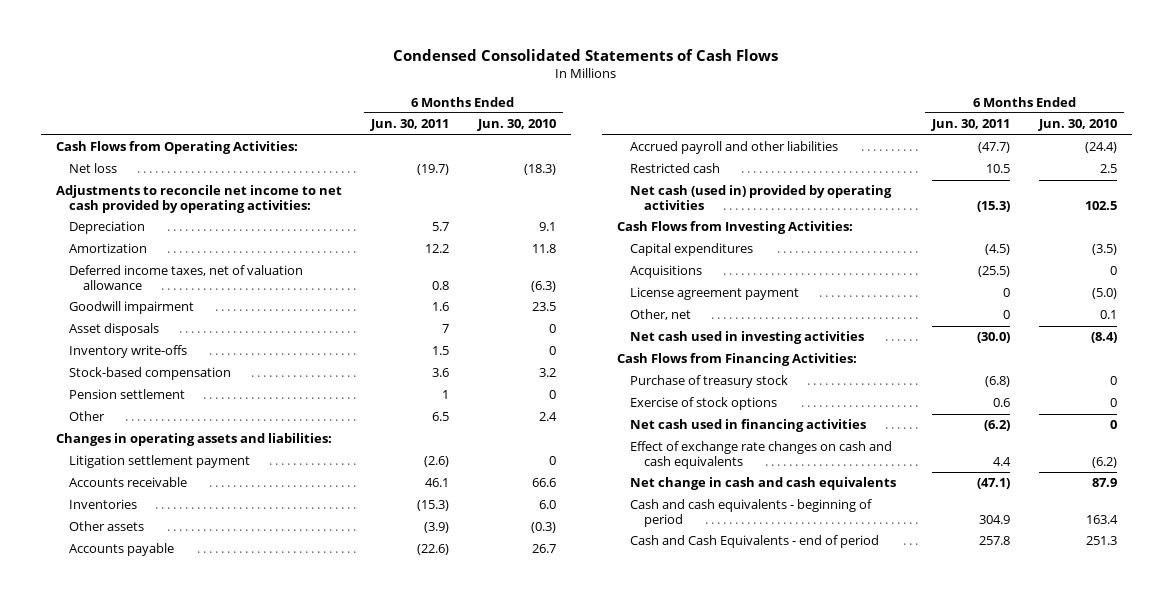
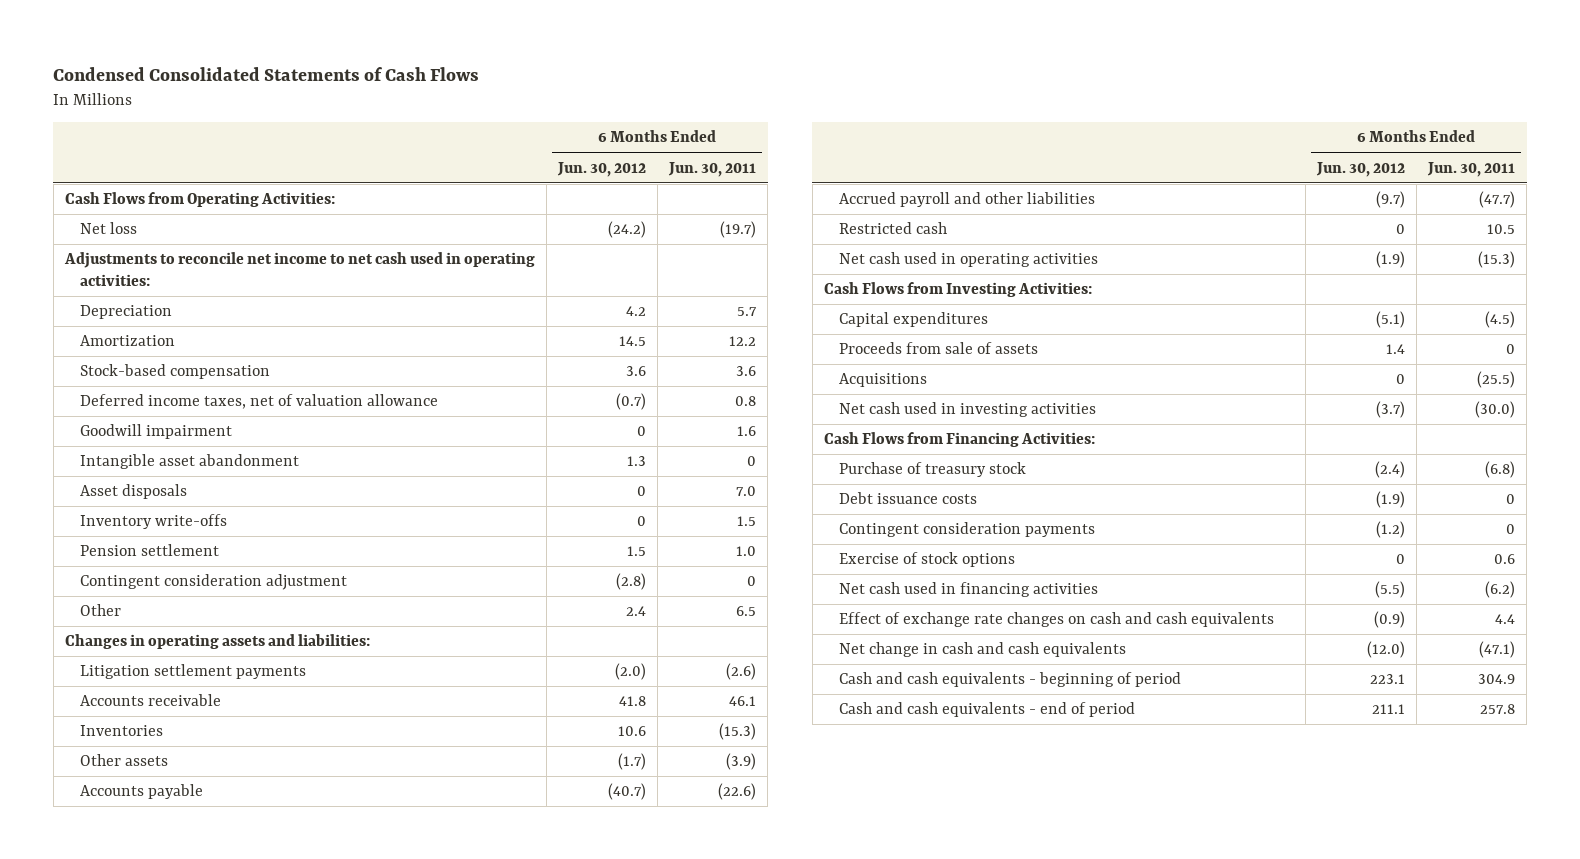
- | 6 Months Ended Jun. 30, 2011 | 6 Months Ended Jun. 30, 2010
+ | 6 Months Ended Jun. 30, 2012 | 6 Months Ended Jun. 30, 2011
- Adjustments to reconcile net income to net cash provided by operating activities:
+ Adjustments to reconcile net income to net cash used in operating activities:
moved up: Stock-based compensation | 3.6 | 3.6
- Asset disposals | 7 | 0
+ Intangible asset abandonment | 1.3 | 0
+ Asset disposals | 0 | 7.0
- Pension settlement | 1 | 0
+ Pension settlement | 1.5 | 1.0
+ Contingent consideration adjustment | (2.8) | 0
- Litigation settlement payment | (2.6) | 0
+ Litigation settlement payments | (2.0) | (2.6)
- Net cash (used in) provided by operating activities | (15.3) | 102.5
+ Net cash used in operating activities | (1.9) | (15.3)
+ Proceeds from sale of assets | 1.4 | 0
- License agreement payment | 0 | (5.0)
- Other, net | 0 | 0.1
+ Debt issuance costs | (1.9) | 0
+ Contingent consideration payments | (1.2) | 0
- Cash and Cash Equivalents - end of period | 257.8 | 251.3
+ Cash and cash equivalents - end of period | 211.1 | 257.8

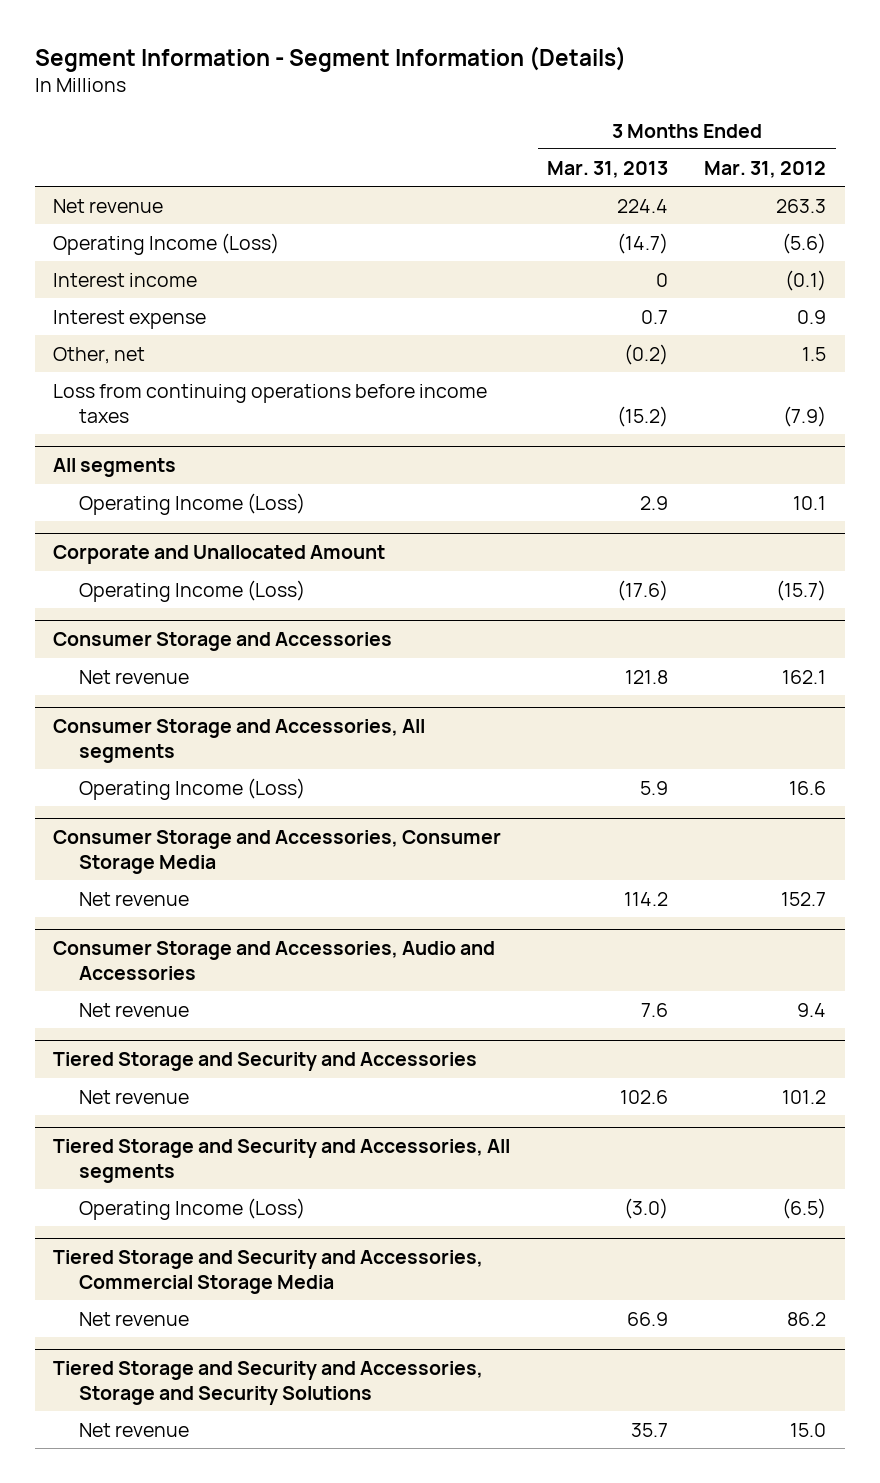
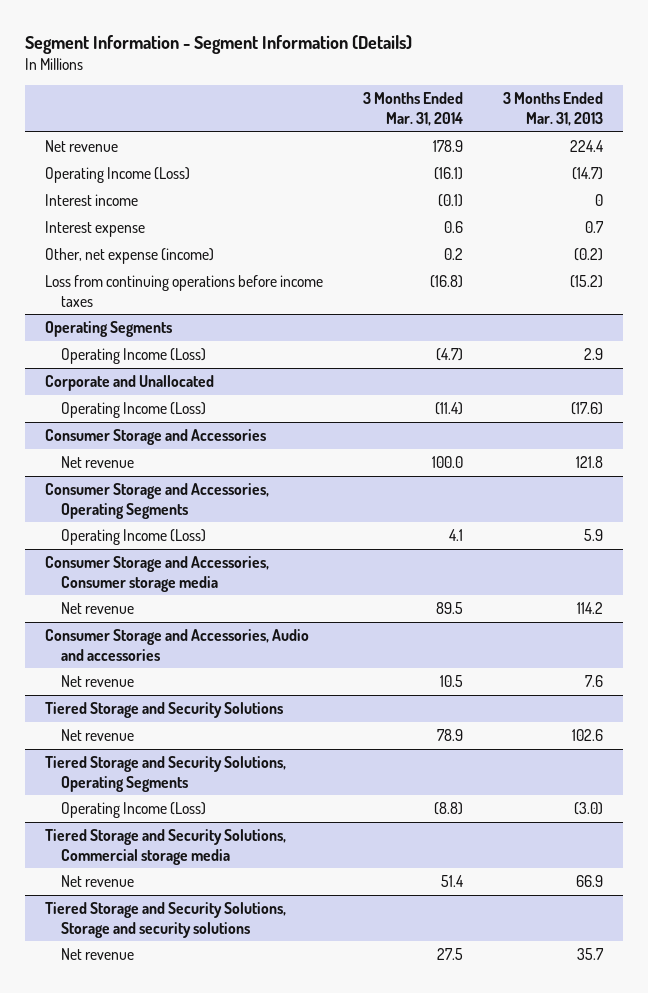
- | 3 Months Ended Mar. 31, 2013 | 3 Months Ended Mar. 31, 2012
+ | 3 Months Ended Mar. 31, 2014 | 3 Months Ended Mar. 31, 2013
- Other, net | (0.2) | 1.5
+ Other, net expense (income) | 0.2 | (0.2)
- All segments
+ Operating Segments
- Corporate and Unallocated Amount
+ Corporate and Unallocated
- Consumer Storage and Accessories, All segments
+ Consumer Storage and Accessories, Operating Segments
- Consumer Storage and Accessories, Consumer Storage Media
+ Consumer Storage and Accessories, Consumer storage media
- Consumer Storage and Accessories, Audio and Accessories
+ Consumer Storage and Accessories, Audio and accessories
- Tiered Storage and Security and Accessories
+ Tiered Storage and Security Solutions
- Tiered Storage and Security and Accessories, All segments
+ Tiered Storage and Security Solutions, Operating Segments
- Tiered Storage and Security and Accessories, Commercial Storage Media
+ Tiered Storage and Security Solutions, Commercial storage media
- Tiered Storage and Security and Accessories, Storage and Security Solutions
+ Tiered Storage and Security Solutions, Storage and security solutions

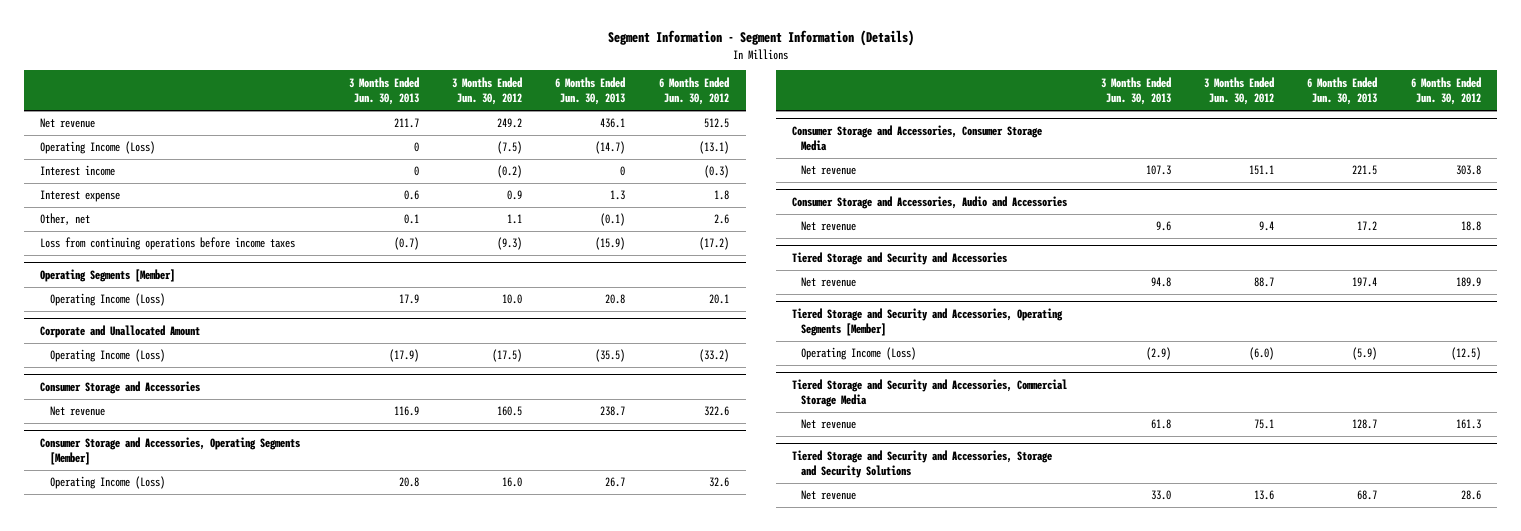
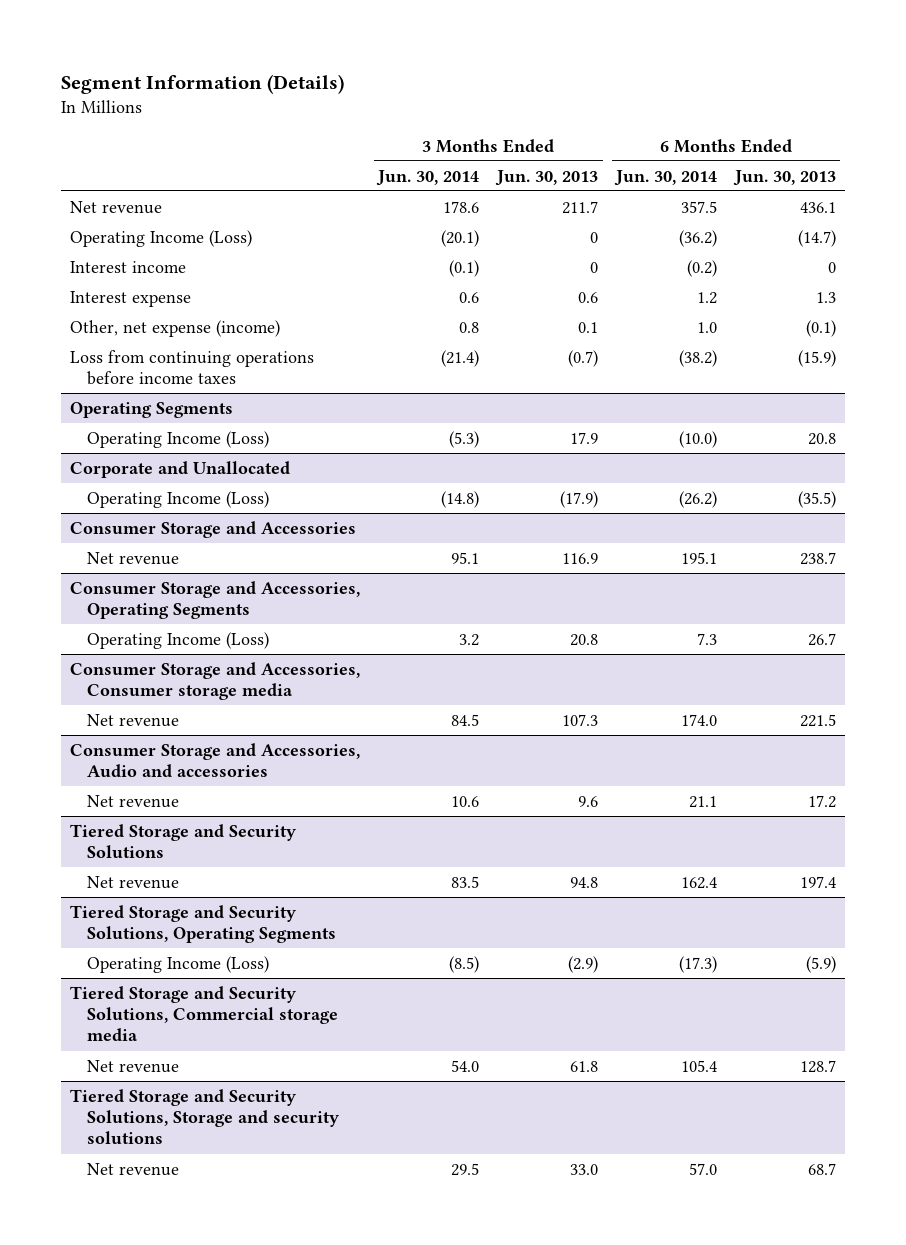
- Segment Information - Segment Information (Details)
+ Segment Information (Details)
- | 3 Months Ended Jun. 30, 2013 | 3 Months Ended Jun. 30, 2012 | 6 Months Ended Jun. 30, 2013 | 6 Months Ended Jun. 30, 2012
+ | 3 Months Ended Jun. 30, 2014 | 3 Months Ended Jun. 30, 2013 | 6 Months Ended Jun. 30, 2014 | 6 Months Ended Jun. 30, 2013
- Other, net | 0.1 | 1.1 | (0.1) | 2.6
+ Other, net expense (income) | 0.8 | 0.1 | 1.0 | (0.1)
- Operating Segments [Member]
+ Operating Segments
- Corporate and Unallocated Amount
+ Corporate and Unallocated
- Consumer Storage and Accessories, Operating Segments [Member]
+ Consumer Storage and Accessories, Operating Segments
- Consumer Storage and Accessories, Consumer Storage Media
+ Consumer Storage and Accessories, Consumer storage media
- Consumer Storage and Accessories, Audio and Accessories
+ Consumer Storage and Accessories, Audio and accessories
- Tiered Storage and Security and Accessories
+ Tiered Storage and Security Solutions
- Tiered Storage and Security and Accessories, Operating Segments [Member]
+ Tiered Storage and Security Solutions, Operating Segments
- Tiered Storage and Security and Accessories, Commercial Storage Media
+ Tiered Storage and Security Solutions, Commercial storage media
- Tiered Storage and Security and Accessories, Storage and Security Solutions
+ Tiered Storage and Security Solutions, Storage and security solutions

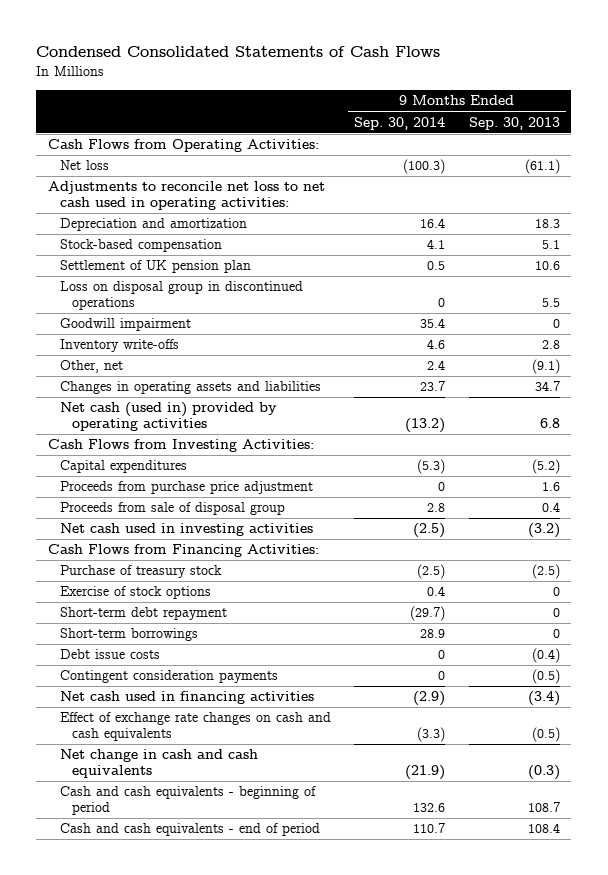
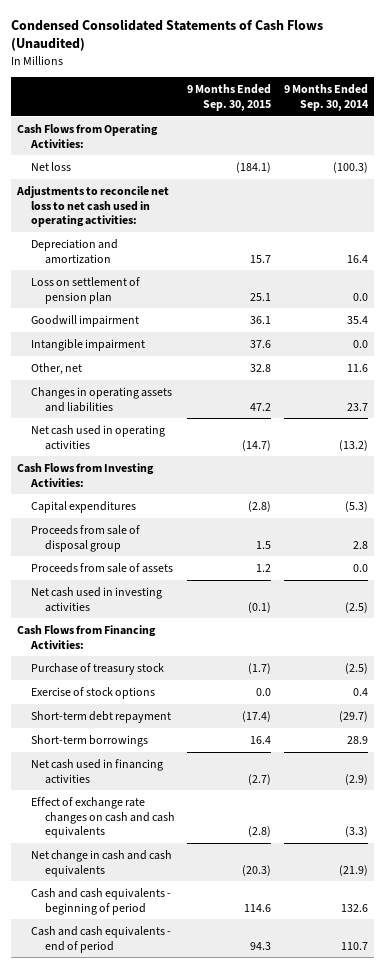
- Condensed Consolidated Statements of Cash Flows
+ Condensed Consolidated Statements of Cash Flows (Unaudited)
- | 9 Months Ended Sep. 30, 2014 | 9 Months Ended Sep. 30, 2013
+ | 9 Months Ended Sep. 30, 2015 | 9 Months Ended Sep. 30, 2014
- Stock-based compensation | 4.1 | 5.1
- Settlement of UK pension plan | 0.5 | 10.6
- Loss on disposal group in discontinued operations | 0 | 5.5
+ Loss on settlement of pension plan | 25.1 | 0.0
- Inventory write-offs | 4.6 | 2.8
- Other, net | 2.4 | (9.1)
+ Intangible impairment | 37.6 | 0.0
+ Other, net | 32.8 | 11.6
- Net cash (used in) provided by operating activities | (13.2) | 6.8
+ Net cash used in operating activities | (14.7) | (13.2)
- Proceeds from purchase price adjustment | 0 | 1.6
+ Proceeds from sale of assets | 1.2 | 0.0
- Debt issue costs | 0 | (0.4)
- Contingent consideration payments | 0 | (0.5)

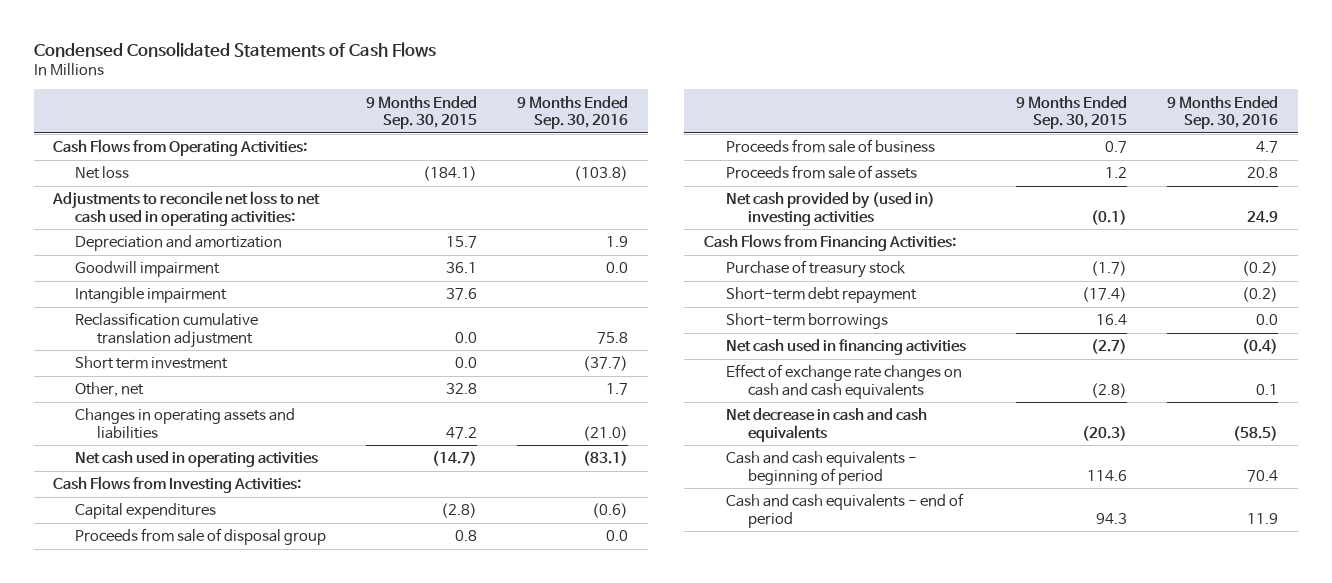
- Condensed Consolidated Statements of Cash Flows (Unaudited)
+ Condensed Consolidated Statements of Cash Flows
- | 9 Months Ended Sep. 30, 2015 | 9 Months Ended Sep. 30, 2014
+ | 9 Months Ended Sep. 30, 2015 | 9 Months Ended Sep. 30, 2016
- Loss on settlement of pension plan | 25.1 | 0.0
+ Reclassification cumulative translation adjustment | 0.0 | 75.8
+ Short term investment | 0.0 | (37.7)
- Proceeds from sale of disposal group | 1.5 | 2.8
+ Proceeds from sale of disposal group | 0.8 | 0.0
+ Proceeds from sale of business | 0.7 | 4.7
- Net cash used in investing activities | (0.1) | (2.5)
+ Net cash provided by (used in) investing activities | (0.1) | 24.9
- Exercise of stock options | 0.0 | 0.4
- Net change in cash and cash equivalents | (20.3) | (21.9)
+ Net decrease in cash and cash equivalents | (20.3) | (58.5)

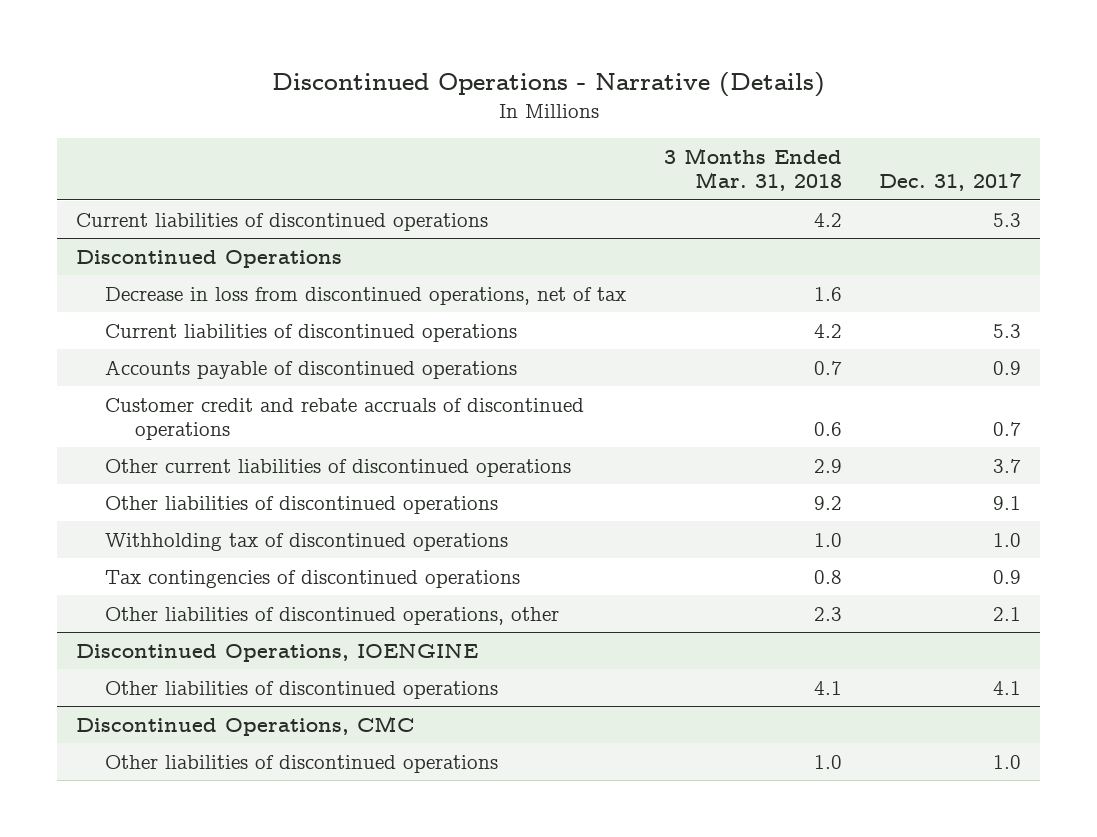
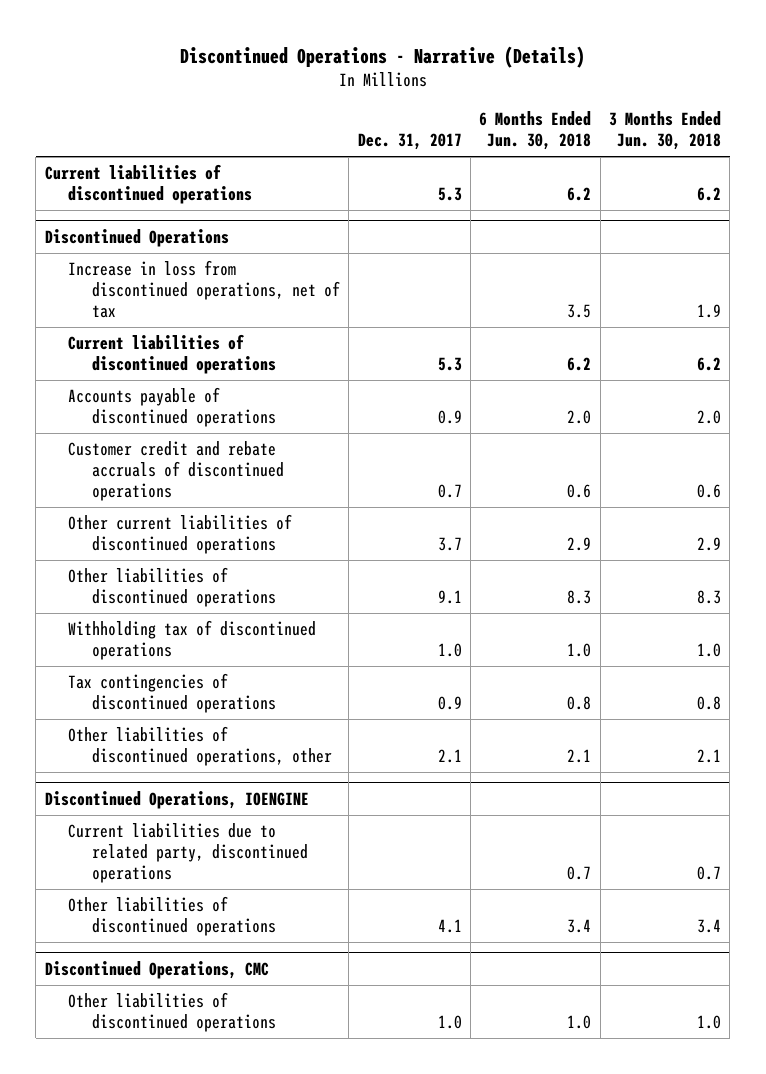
- | 3 Months Ended Mar. 31, 2018 | Dec. 31, 2017
+ | Dec. 31, 2017 | 6 Months Ended Jun. 30, 2018 | 3 Months Ended Jun. 30, 2018
@ Discontinued Operations
- Decrease in loss from discontinued operations, net of tax | 1.6 |
+ Increase in loss from discontinued operations, net of tax | | 3.5 | 1.9
@ Discontinued Operations, IOENGINE
+ Current liabilities due to related party, discontinued operations | | 0.7 | 0.7

